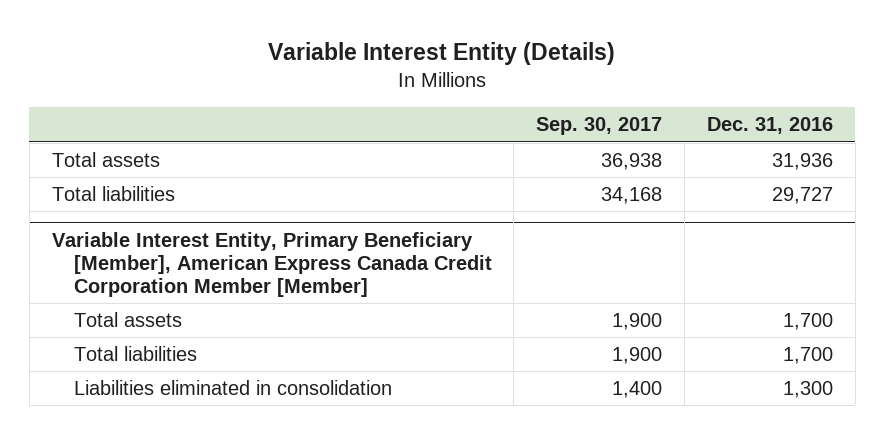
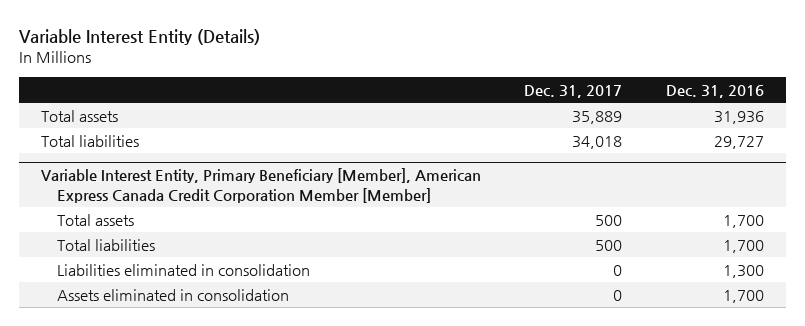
- | Sep. 30, 2017 | Dec. 31, 2016
+ | Dec. 31, 2017 | Dec. 31, 2016
@ Variable Interest Entity, Primary Beneficiary [Member], American Express Canada Credit Corporation Member [Member]
+ Assets eliminated in consolidation | 0 | 1,700

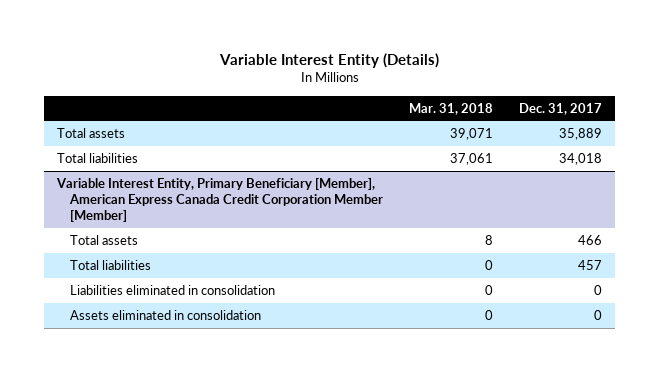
- | Dec. 31, 2017 | Dec. 31, 2016
+ | Mar. 31, 2018 | Dec. 31, 2017
@ Variable Interest Entity, Primary Beneficiary [Member], American Express Canada Credit Corporation Member [Member]
- Total assets | 500 | 1,700
- Total liabilities | 500 | 1,700
+ Total assets | 8 | 466
+ Total liabilities | 0 | 457

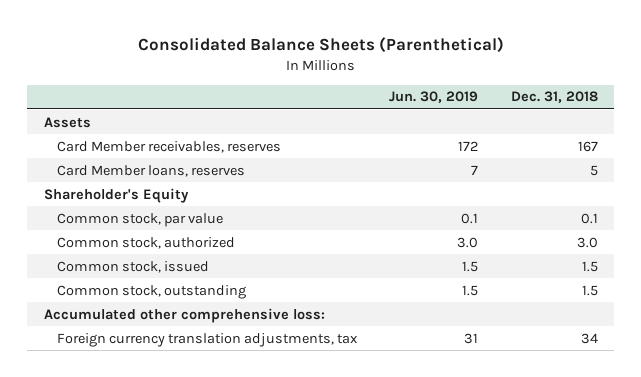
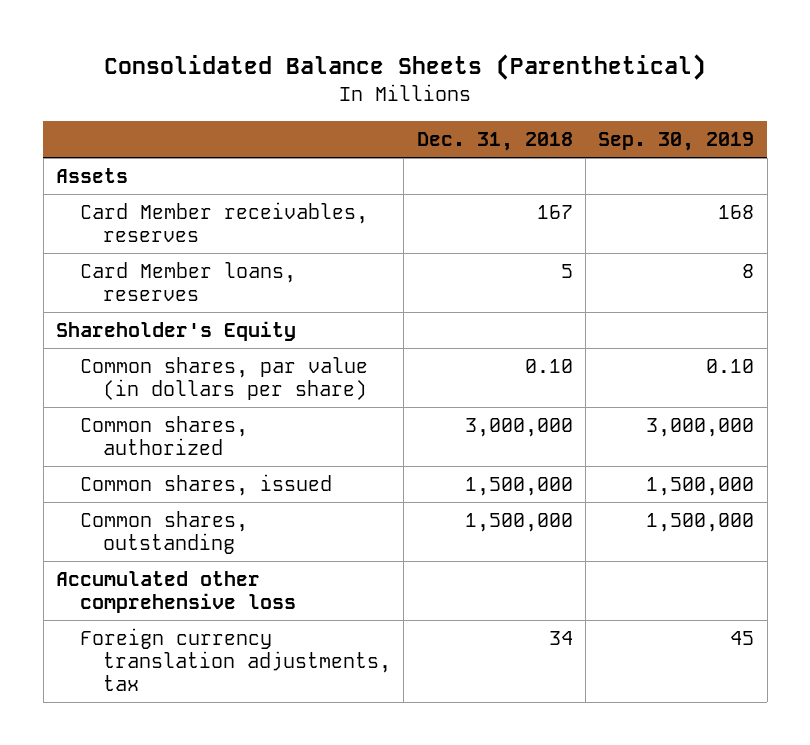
- | Jun. 30, 2019 | Dec. 31, 2018
+ | Dec. 31, 2018 | Sep. 30, 2019
- Common stock, par value | 0.1 | 0.1
- Common stock, authorized | 3.0 | 3.0
- Common stock, issued | 1.5 | 1.5
- Common stock, outstanding | 1.5 | 1.5
- Accumulated other comprehensive loss:
+ Common shares, par value (in dollars per share) | 0.10 | 0.10
+ Common shares, authorized | 3,000,000 | 3,000,000
+ Common shares, issued | 1,500,000 | 1,500,000
+ Common shares, outstanding | 1,500,000 | 1,500,000
+ Accumulated other comprehensive loss

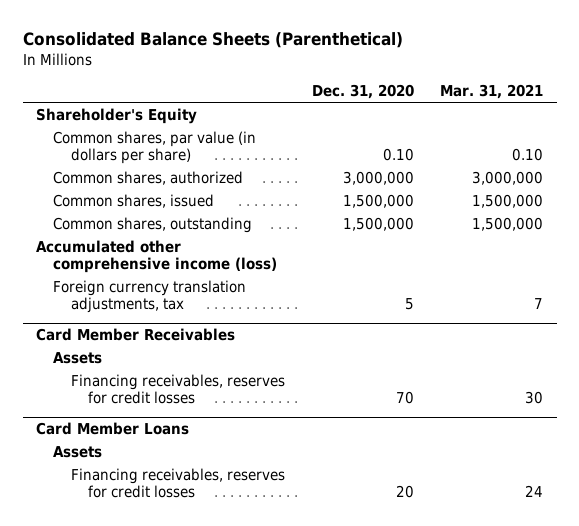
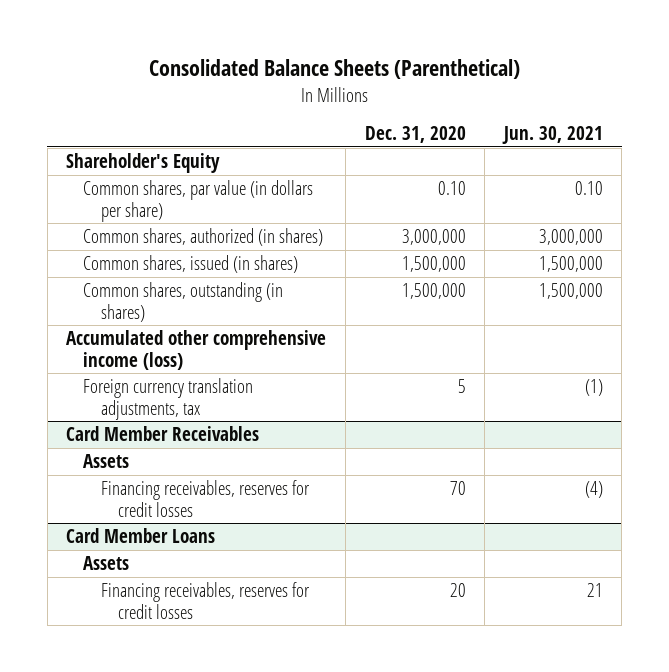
- | Dec. 31, 2020 | Mar. 31, 2021
+ | Dec. 31, 2020 | Jun. 30, 2021
- Common shares, authorized | 3,000,000 | 3,000,000
- Common shares, issued | 1,500,000 | 1,500,000
- Common shares, outstanding | 1,500,000 | 1,500,000
+ Common shares, authorized (in shares) | 3,000,000 | 3,000,000
+ Common shares, issued (in shares) | 1,500,000 | 1,500,000
+ Common shares, outstanding (in shares) | 1,500,000 | 1,500,000

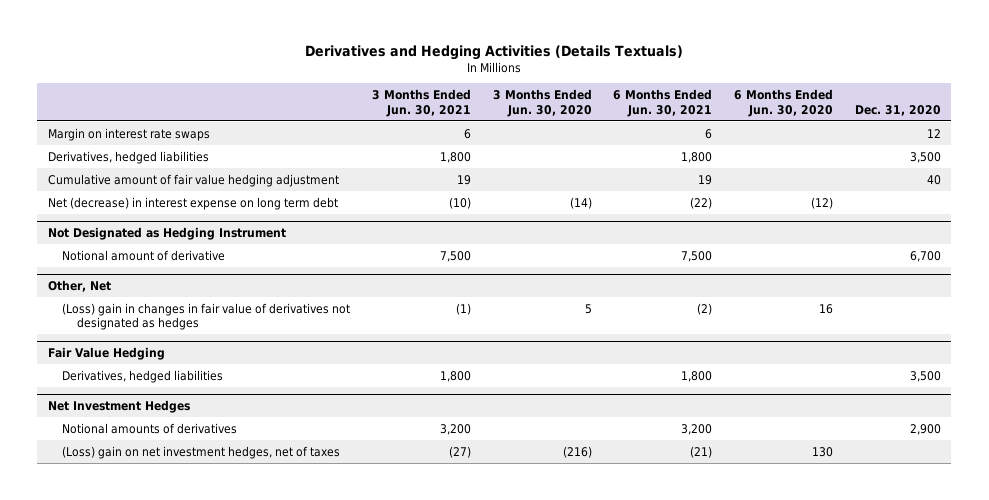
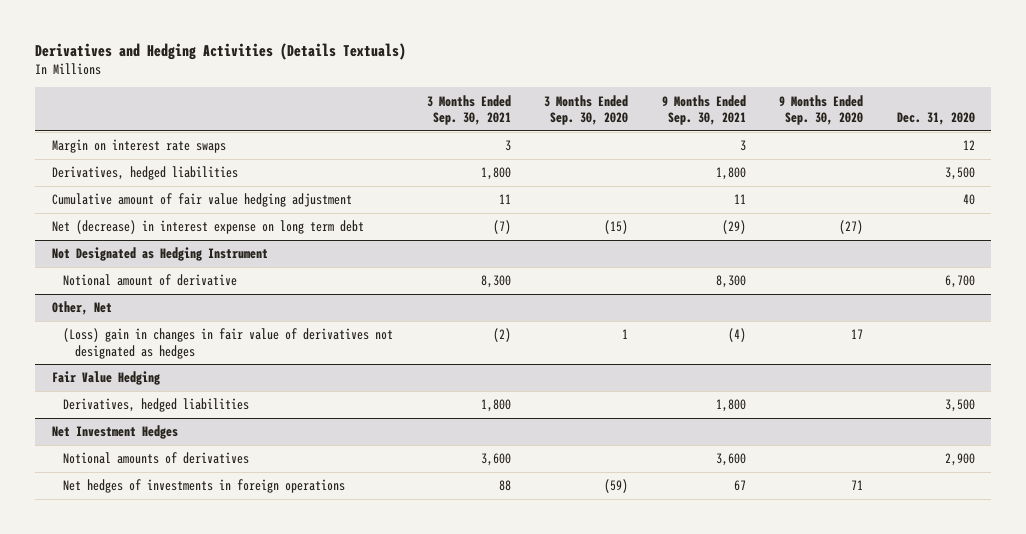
- | 3 Months Ended Jun. 30, 2021 | 3 Months Ended Jun. 30, 2020 | 6 Months Ended Jun. 30, 2021 | 6 Months Ended Jun. 30, 2020 | Dec. 31, 2020
+ | 3 Months Ended Sep. 30, 2021 | 3 Months Ended Sep. 30, 2020 | 9 Months Ended Sep. 30, 2021 | 9 Months Ended Sep. 30, 2020 | Dec. 31, 2020
@ Net Investment Hedges
- (Loss) gain on net investment hedges, net of taxes | (27) | (216) | (21) | 130 |
+ Net hedges of investments in foreign operations | 88 | (59) | 67 | 71 |

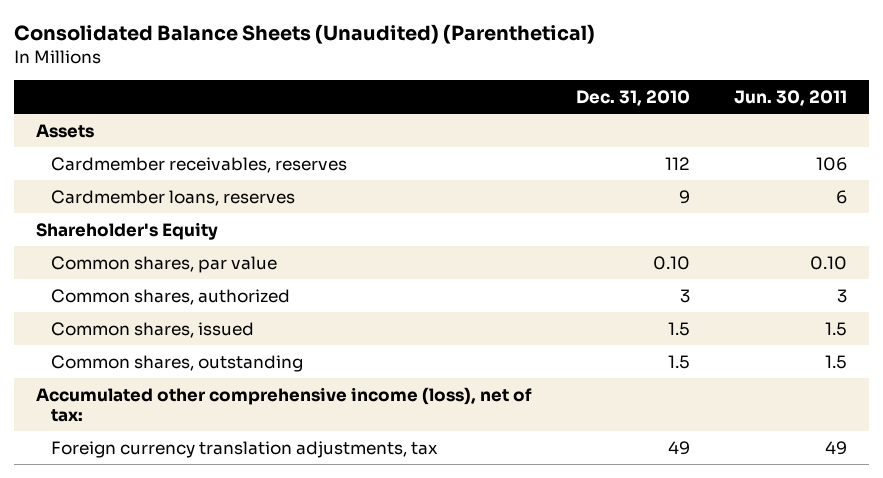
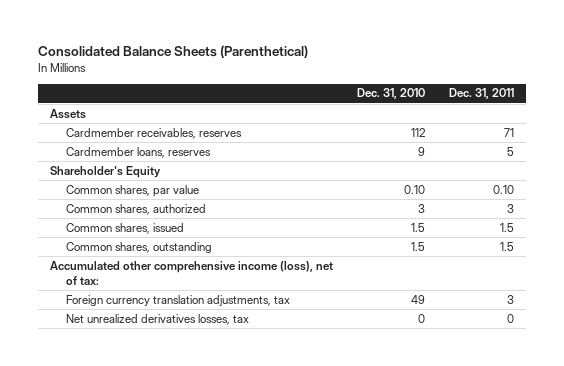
- Consolidated Balance Sheets (Unaudited) (Parenthetical)
+ Consolidated Balance Sheets (Parenthetical)
- | Dec. 31, 2010 | Jun. 30, 2011
+ | Dec. 31, 2010 | Dec. 31, 2011
+ Net unrealized derivatives losses, tax | 0 | 0

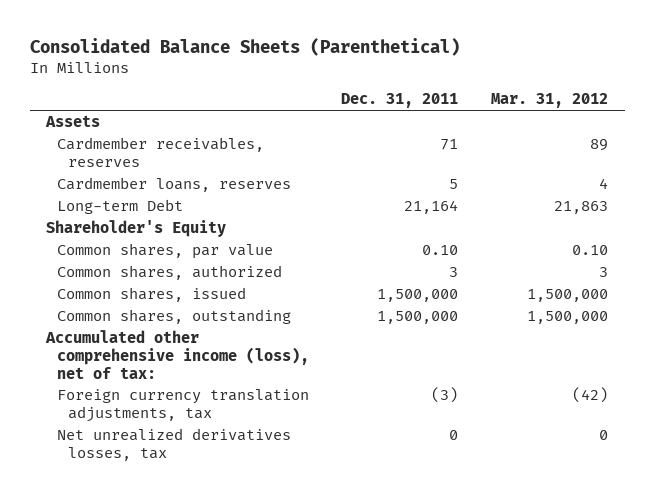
- | Dec. 31, 2010 | Dec. 31, 2011
+ | Dec. 31, 2011 | Mar. 31, 2012
+ Long-term Debt | 21,164 | 21,863
- Common shares, issued | 1.5 | 1.5
- Common shares, outstanding | 1.5 | 1.5
+ Common shares, issued | 1,500,000 | 1,500,000
+ Common shares, outstanding | 1,500,000 | 1,500,000
- Foreign currency translation adjustments, tax | 49 | 3
+ Foreign currency translation adjustments, tax | (3) | (42)

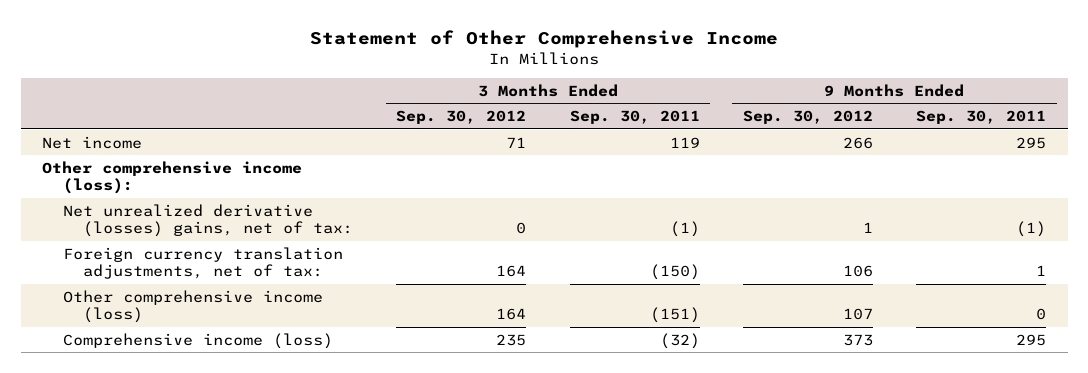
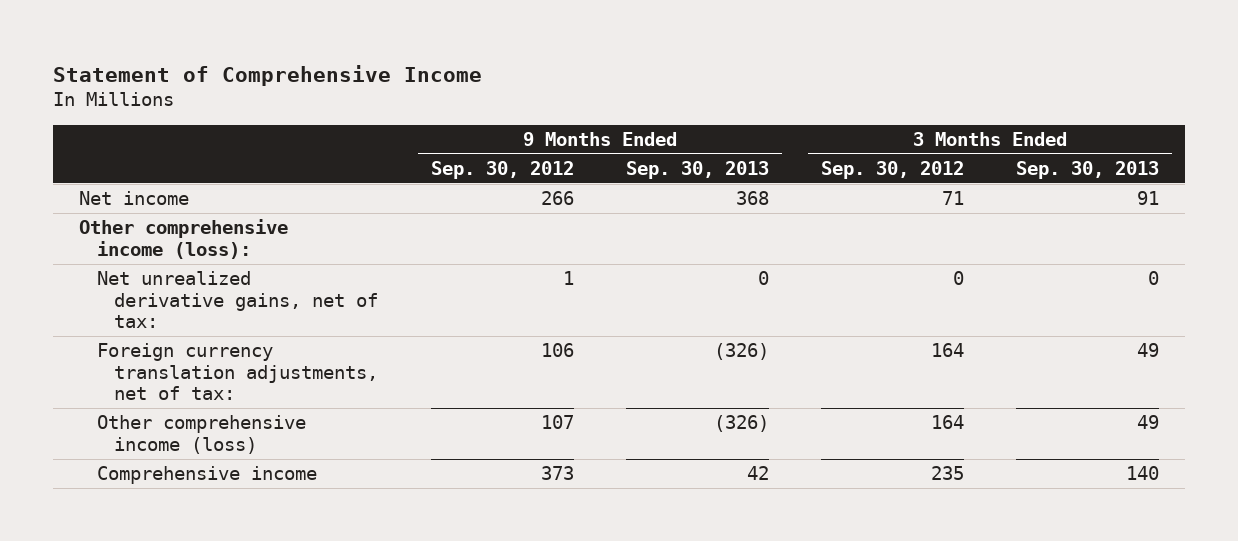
- Statement of Other Comprehensive Income
+ Statement of Comprehensive Income
- | 3 Months Ended Sep. 30, 2012 | 3 Months Ended Sep. 30, 2011 | 9 Months Ended Sep. 30, 2012 | 9 Months Ended Sep. 30, 2011
+ | 9 Months Ended Sep. 30, 2012 | 9 Months Ended Sep. 30, 2013 | 3 Months Ended Sep. 30, 2012 | 3 Months Ended Sep. 30, 2013
- Net unrealized derivative (losses) gains, net of tax: | 0 | (1) | 1 | (1)
+ Net unrealized derivative gains, net of tax: | 1 | 0 | 0 | 0
- Comprehensive income (loss) | 235 | (32) | 373 | 295
+ Comprehensive income | 373 | 42 | 235 | 140

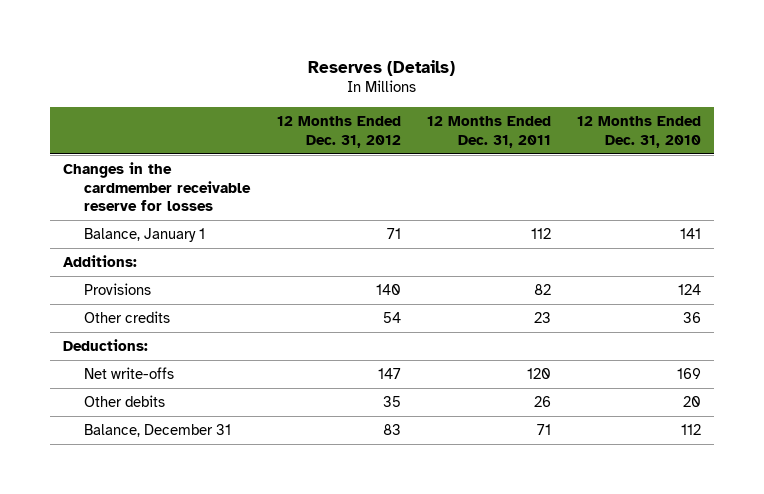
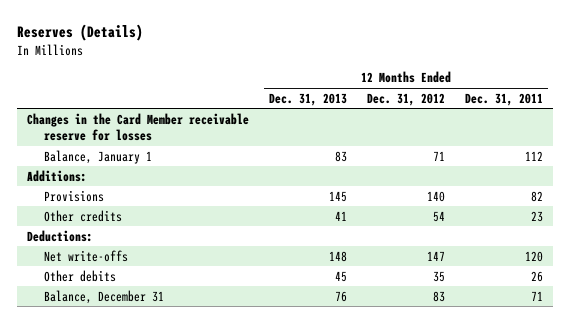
- | 12 Months Ended Dec. 31, 2012 | 12 Months Ended Dec. 31, 2011 | 12 Months Ended Dec. 31, 2010
+ | 12 Months Ended Dec. 31, 2013 | 12 Months Ended Dec. 31, 2012 | 12 Months Ended Dec. 31, 2011
- Changes in the cardmember receivable reserve for losses
+ Changes in the Card Member receivable reserve for losses

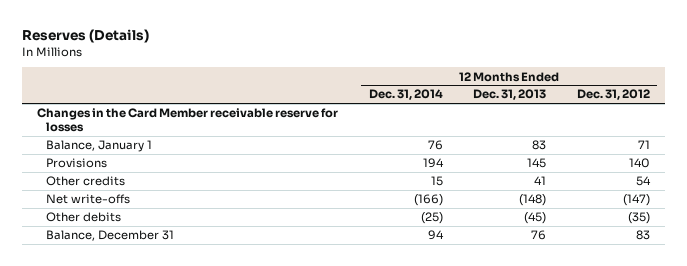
- | 12 Months Ended Dec. 31, 2013 | 12 Months Ended Dec. 31, 2012 | 12 Months Ended Dec. 31, 2011
+ | 12 Months Ended Dec. 31, 2014 | 12 Months Ended Dec. 31, 2013 | 12 Months Ended Dec. 31, 2012
- Additions:
- Deductions:
- Net write-offs | 148 | 147 | 120
- Other debits | 45 | 35 | 26
+ Net write-offs | (166) | (148) | (147)
+ Other debits | (25) | (45) | (35)

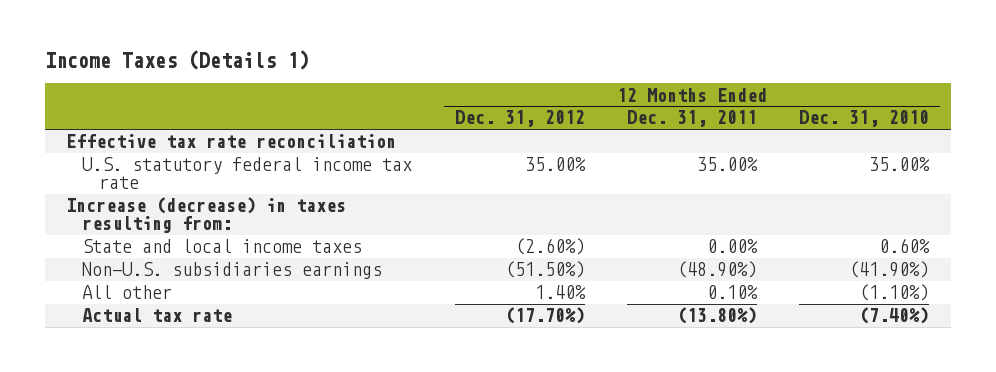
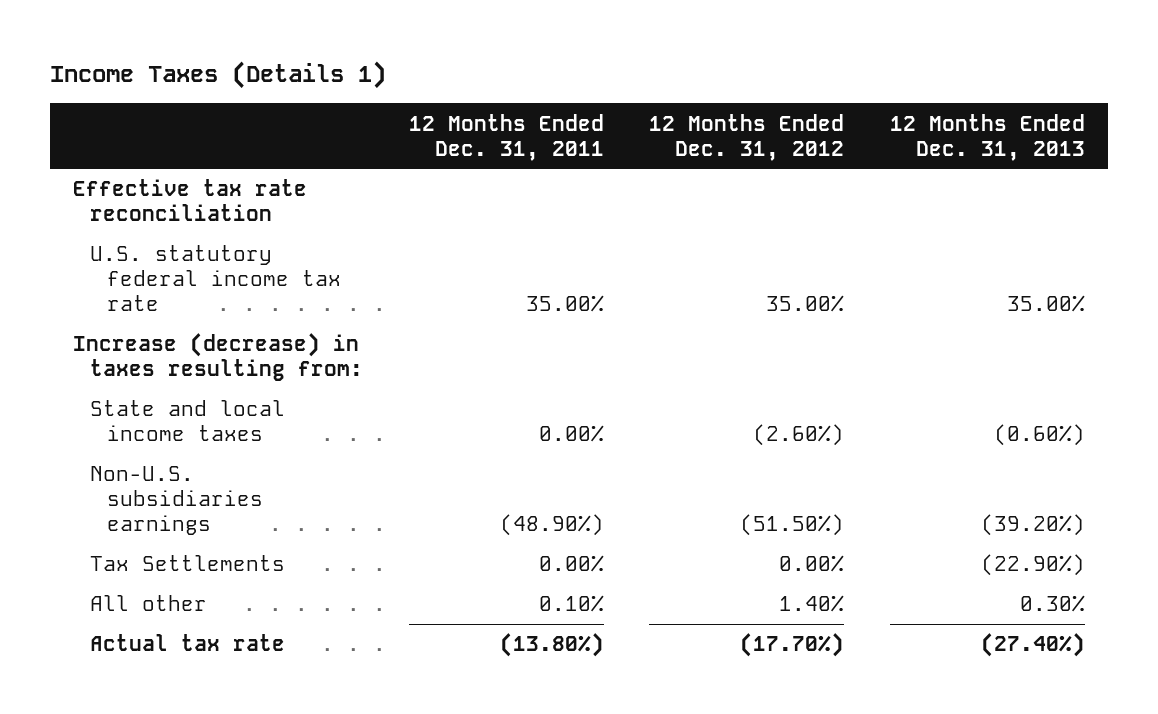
- | 12 Months Ended Dec. 31, 2012 | 12 Months Ended Dec. 31, 2011 | 12 Months Ended Dec. 31, 2010
+ | 12 Months Ended Dec. 31, 2011 | 12 Months Ended Dec. 31, 2012 | 12 Months Ended Dec. 31, 2013
+ Tax Settlements | 0.00% | 0.00% | (22.90%)

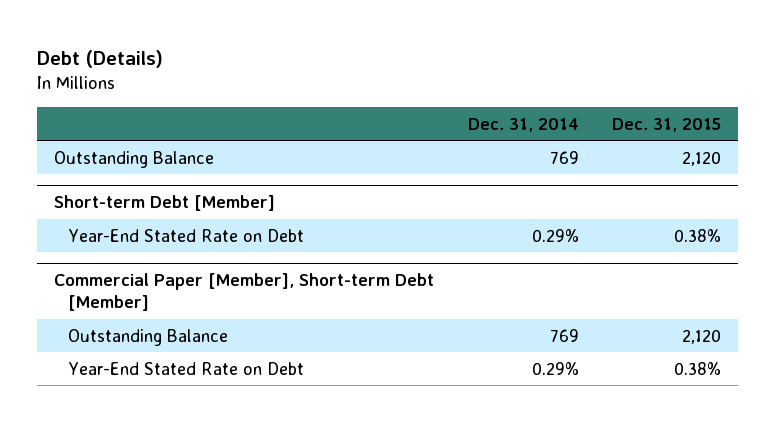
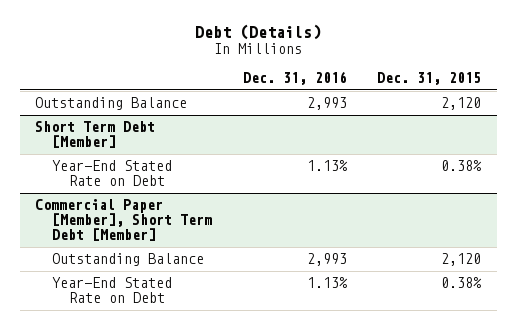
- | Dec. 31, 2014 | Dec. 31, 2015
+ | Dec. 31, 2016 | Dec. 31, 2015
- Short-term Debt [Member]
+ Short Term Debt [Member]
- Commercial Paper [Member], Short-term Debt [Member]
+ Commercial Paper [Member], Short Term Debt [Member]

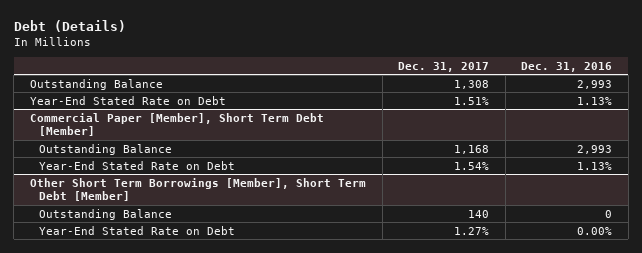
- | Dec. 31, 2016 | Dec. 31, 2015
+ | Dec. 31, 2017 | Dec. 31, 2016
- Short Term Debt [Member]
+ Other Short Term Borrowings [Member], Short Term Debt [Member]
+ Outstanding Balance | 140 | 0
+ Year-End Stated Rate on Debt | 1.27% | 0.00%

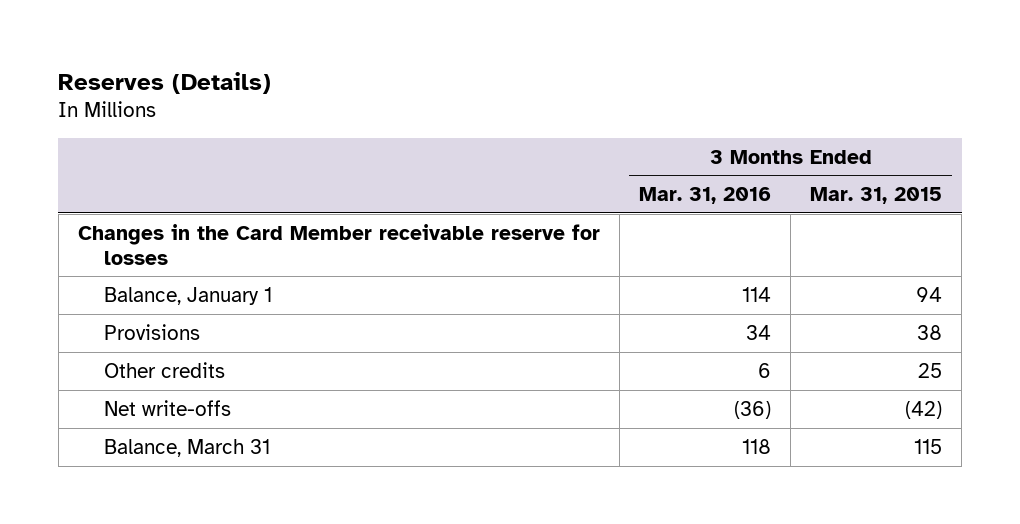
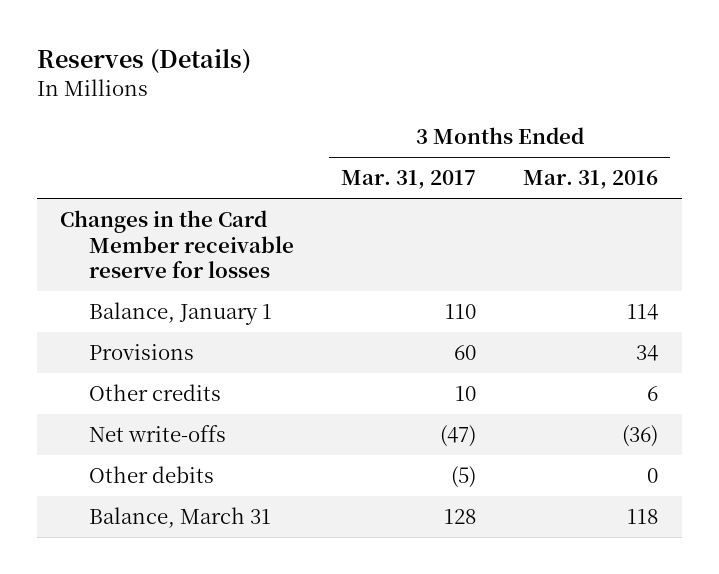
- | 3 Months Ended Mar. 31, 2016 | 3 Months Ended Mar. 31, 2015
+ | 3 Months Ended Mar. 31, 2017 | 3 Months Ended Mar. 31, 2016
+ Other debits | (5) | 0

